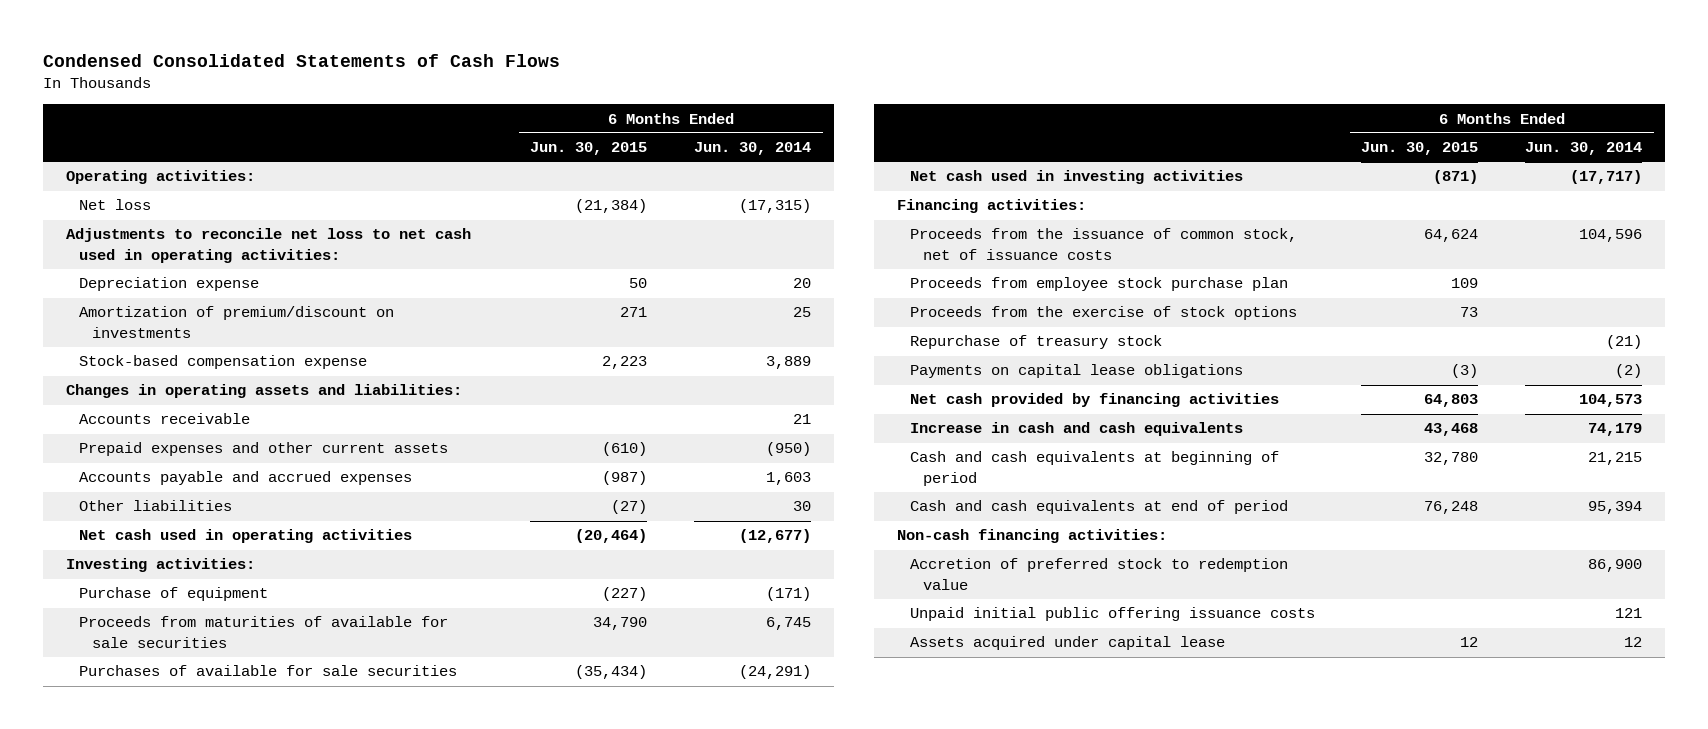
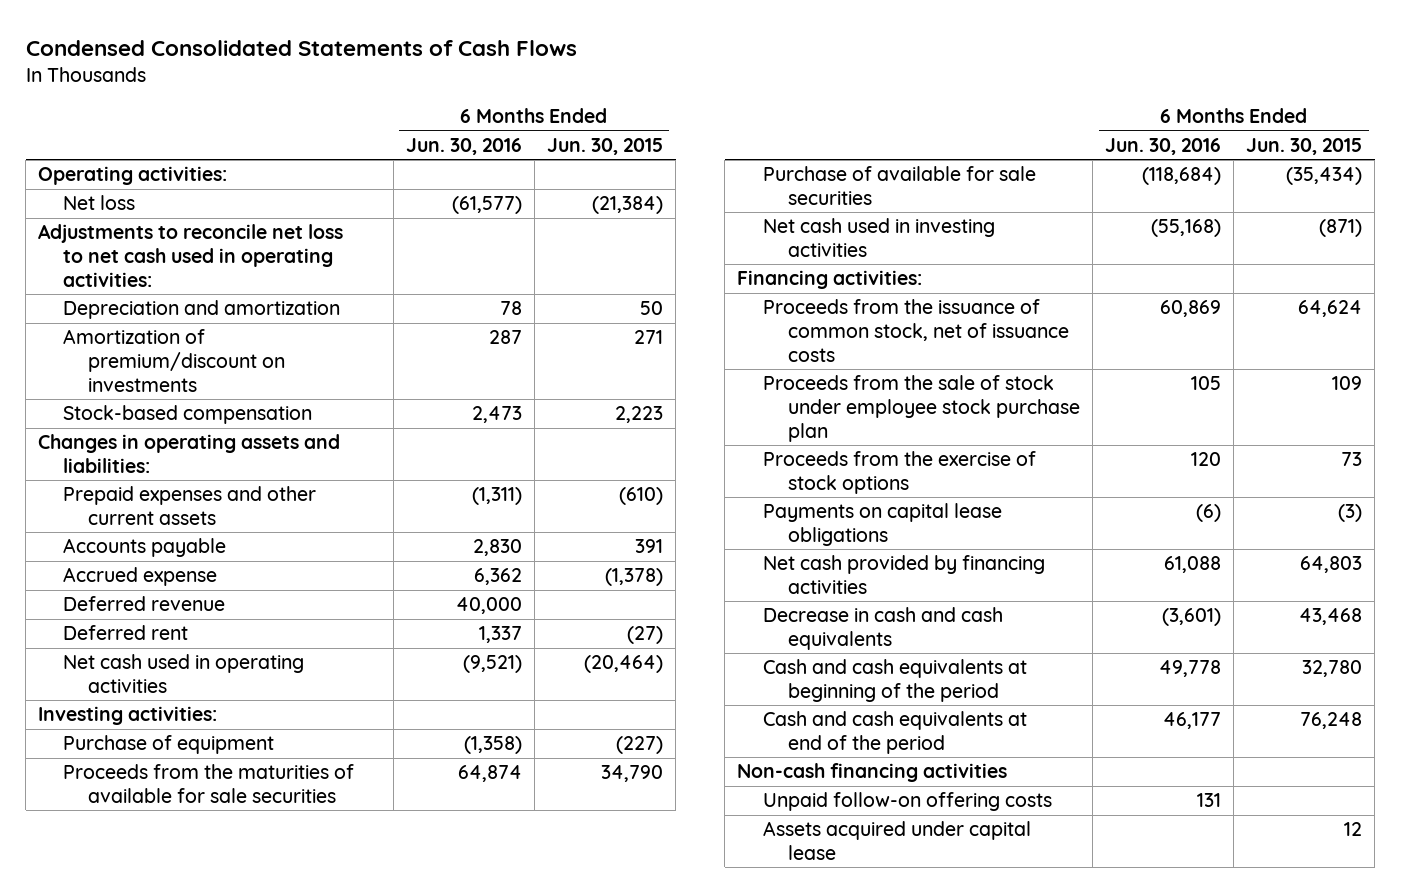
- | 6 Months Ended Jun. 30, 2015 | 6 Months Ended Jun. 30, 2014
+ | 6 Months Ended Jun. 30, 2016 | 6 Months Ended Jun. 30, 2015
- Depreciation expense | 50 | 20
+ Depreciation and amortization | 78 | 50
- Stock-based compensation expense | 2,223 | 3,889
+ Stock-based compensation | 2,473 | 2,223
- Accounts receivable | | 21
- Accounts payable and accrued expenses | (987) | 1,603
- Other liabilities | (27) | 30
+ Accounts payable | 2,830 | 391
+ Accrued expense | 6,362 | (1,378)
+ Deferred revenue | 40,000 |
+ Deferred rent | 1,337 | (27)
- Proceeds from maturities of available for sale securities | 34,790 | 6,745
- Purchases of available for sale securities | (35,434) | (24,291)
+ Proceeds from the maturities of available for sale securities | 64,874 | 34,790
+ Purchase of available for sale securities | (118,684) | (35,434)
- Proceeds from employee stock purchase plan | 109 |
+ Proceeds from the sale of stock under employee stock purchase plan | 105 | 109
- Repurchase of treasury stock | | (21)
- Increase in cash and cash equivalents | 43,468 | 74,179
- Cash and cash equivalents at beginning of period | 32,780 | 21,215
- Cash and cash equivalents at end of period | 76,248 | 95,394
- Non-cash financing activities:
- Accretion of preferred stock to redemption value | | 86,900
- Unpaid initial public offering issuance costs | | 121
+ Decrease in cash and cash equivalents | (3,601) | 43,468
+ Cash and cash equivalents at beginning of the period | 49,778 | 32,780
+ Cash and cash equivalents at end of the period | 46,177 | 76,248
+ Non-cash financing activities
+ Unpaid follow-on offering costs | 131 |

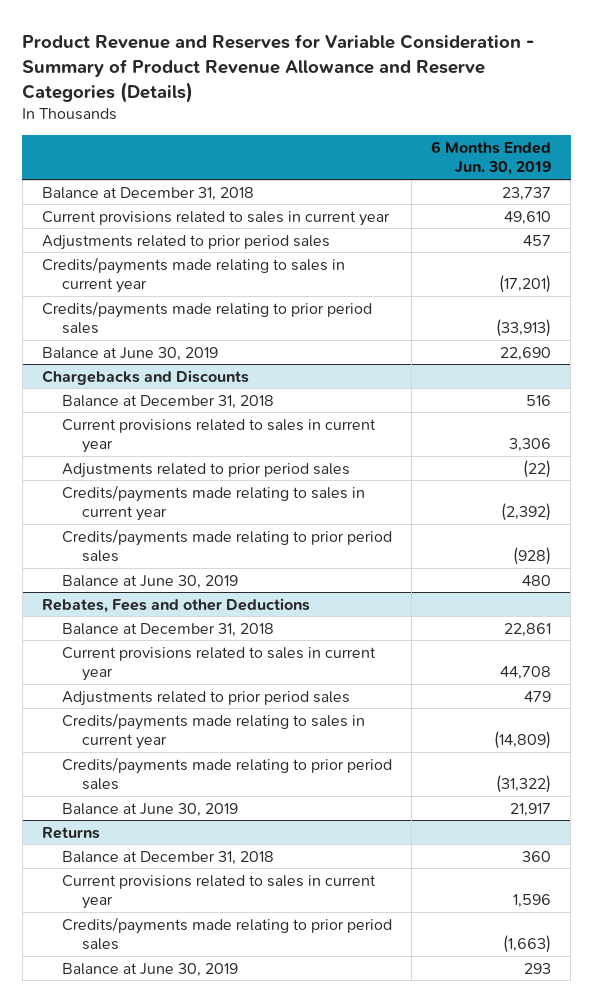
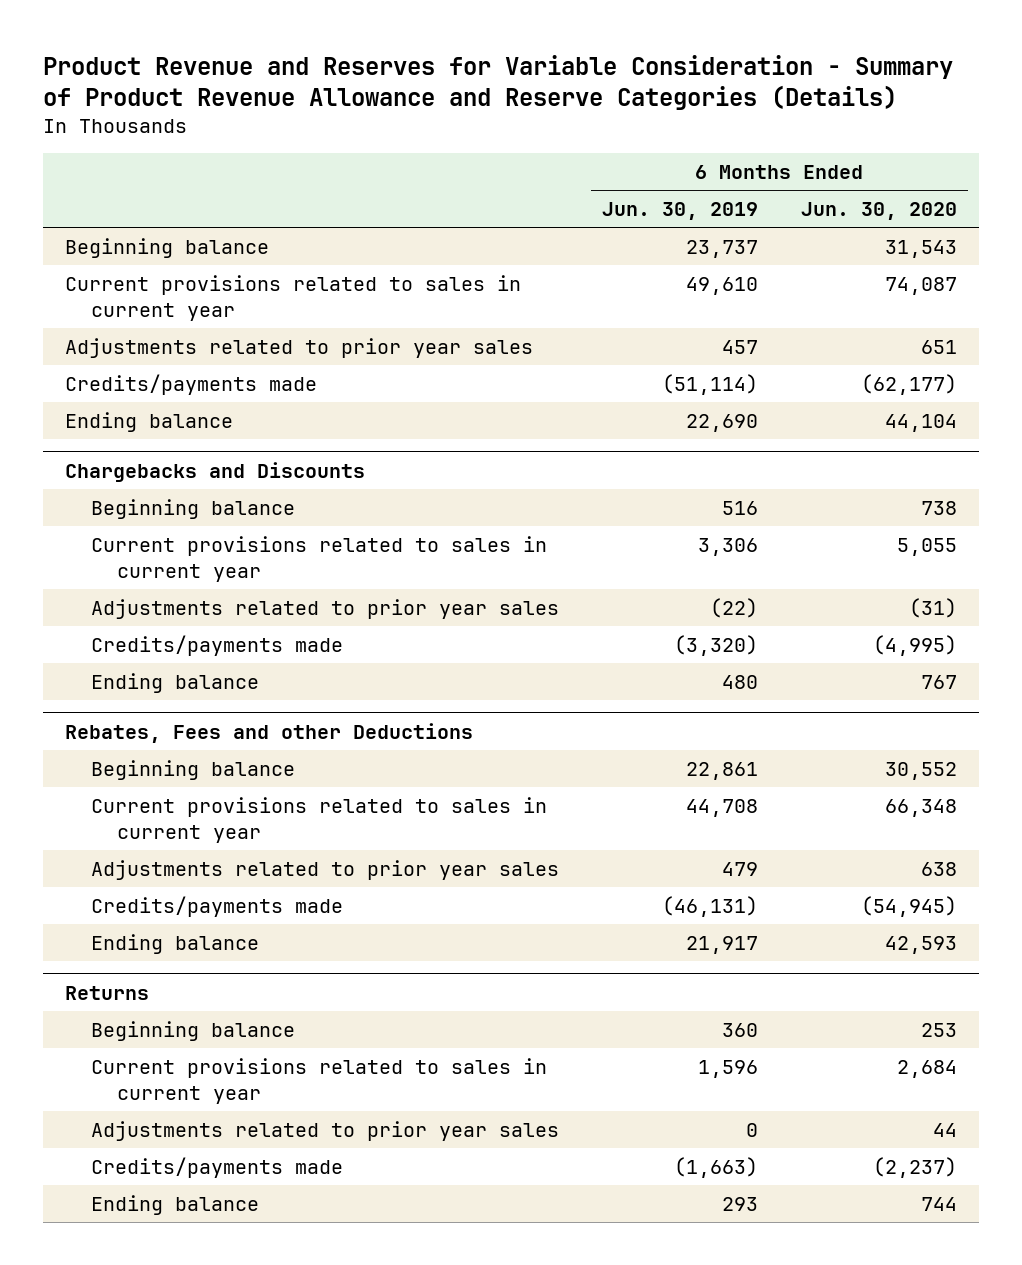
- | 6 Months Ended Jun. 30, 2019
+ | 6 Months Ended Jun. 30, 2019 | 6 Months Ended Jun. 30, 2020
- Balance at December 31, 2018 | 23,737
+ Beginning balance | 23,737 | 31,543
- Adjustments related to prior period sales | 457
- Credits/payments made relating to sales in current year | (17,201)
- Credits/payments made relating to prior period sales | (33,913)
- Balance at June 30, 2019 | 22,690
+ Adjustments related to prior year sales | 457 | 651
+ Credits/payments made | (51,114) | (62,177)
+ Ending balance | 22,690 | 44,104
@ Chargebacks and Discounts
- Balance at December 31, 2018 | 516
+ Beginning balance | 516 | 738
- Adjustments related to prior period sales | (22)
- Credits/payments made relating to sales in current year | (2,392)
- Credits/payments made relating to prior period sales | (928)
- Balance at June 30, 2019 | 480
+ Adjustments related to prior year sales | (22) | (31)
+ Credits/payments made | (3,320) | (4,995)
+ Ending balance | 480 | 767
@ Rebates, Fees and other Deductions
- Balance at December 31, 2018 | 22,861
+ Beginning balance | 22,861 | 30,552
- Adjustments related to prior period sales | 479
- Credits/payments made relating to sales in current year | (14,809)
- Credits/payments made relating to prior period sales | (31,322)
- Balance at June 30, 2019 | 21,917
+ Adjustments related to prior year sales | 479 | 638
+ Credits/payments made | (46,131) | (54,945)
+ Ending balance | 21,917 | 42,593
@ Returns
- Balance at December 31, 2018 | 360
+ Beginning balance | 360 | 253
- Credits/payments made relating to prior period sales | (1,663)
- Balance at June 30, 2019 | 293
+ Adjustments related to prior year sales | 0 | 44
+ Credits/payments made | (1,663) | (2,237)
+ Ending balance | 293 | 744

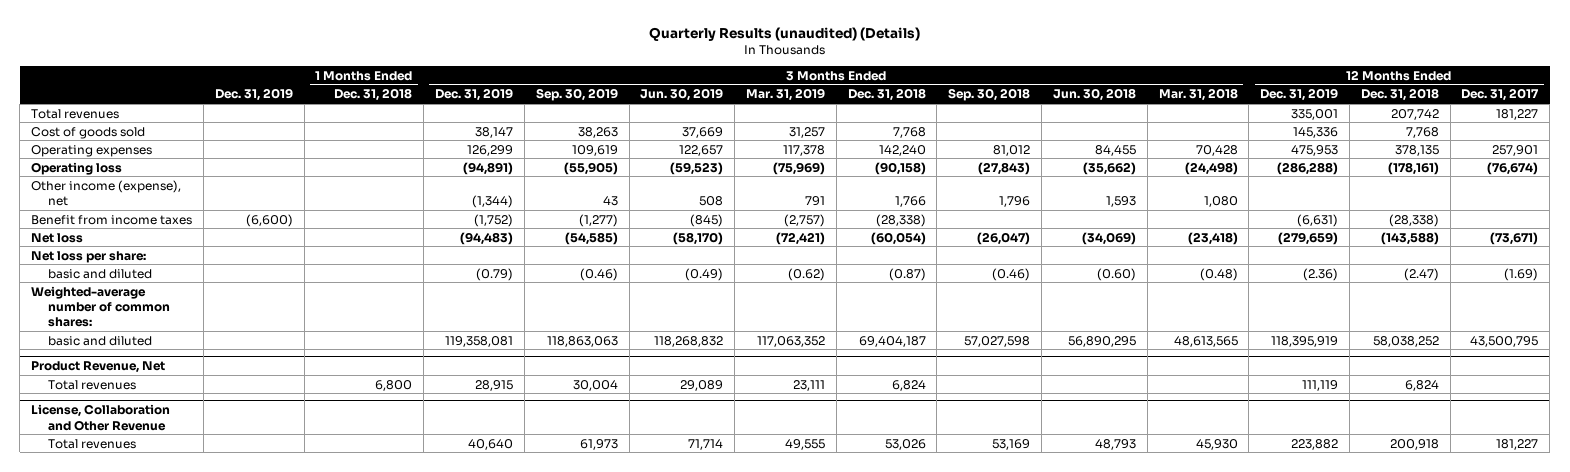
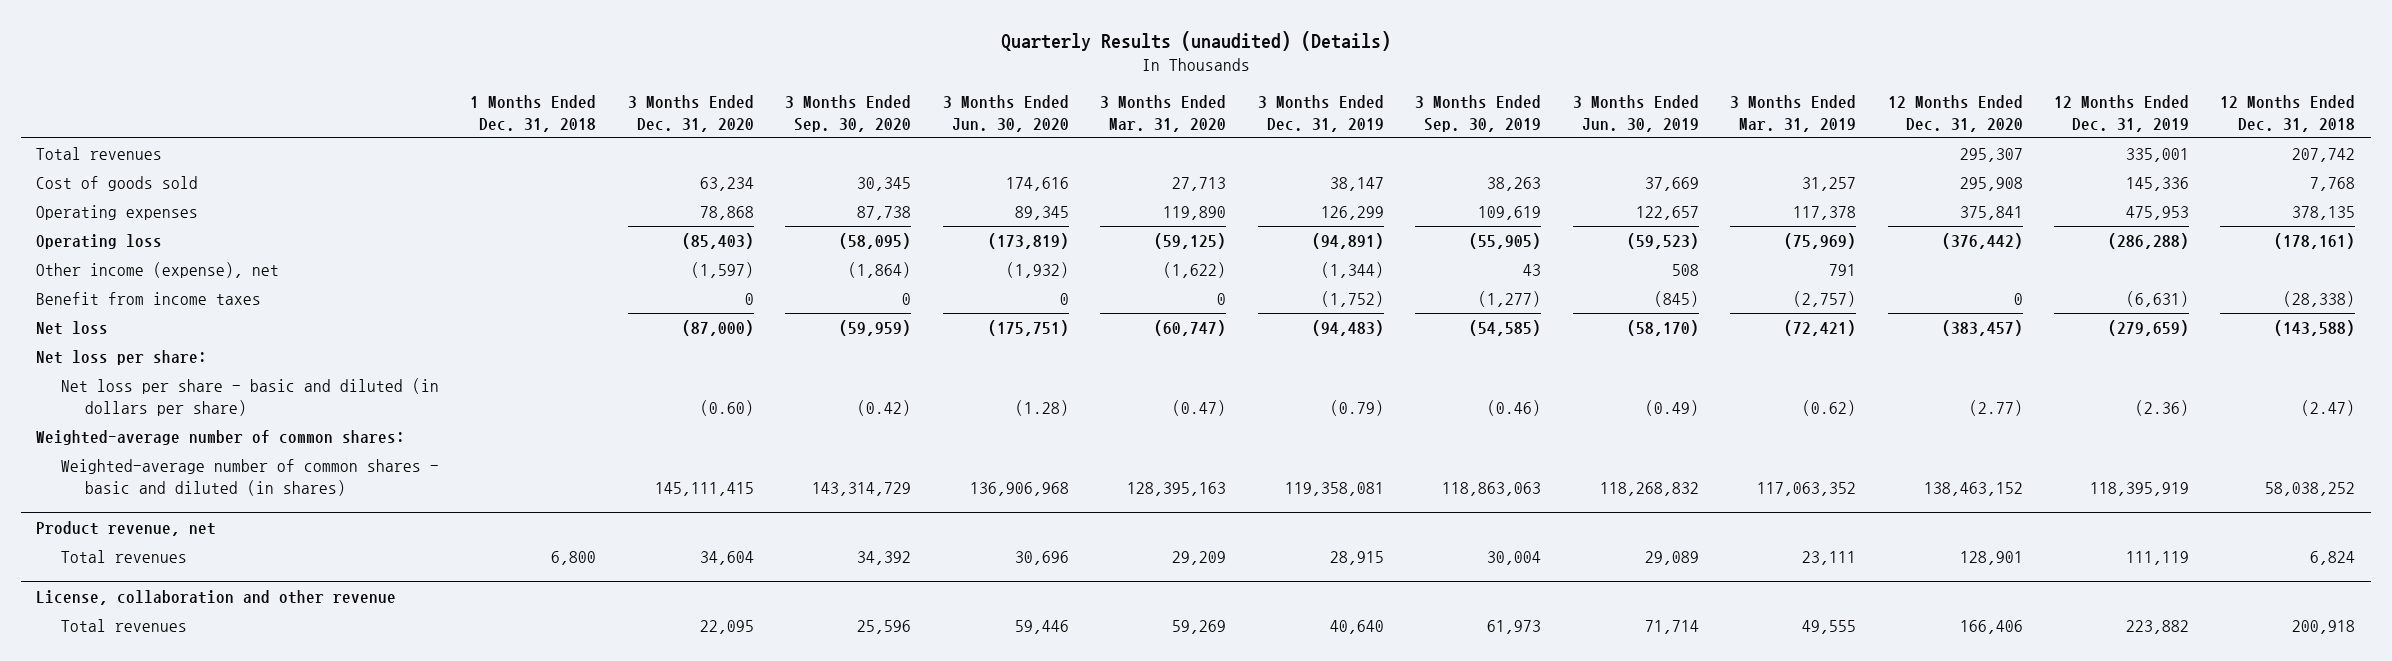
- | Dec. 31, 2019 | 1 Months Ended Dec. 31, 2018 | 3 Months Ended Dec. 31, 2019 | 3 Months Ended Sep. 30, 2019 | 3 Months Ended Jun. 30, 2019 | 3 Months Ended Mar. 31, 2019 | 3 Months Ended Dec. 31, 2018 | 3 Months Ended Sep. 30, 2018 | 3 Months Ended Jun. 30, 2018 | 3 Months Ended Mar. 31, 2018 | 12 Months Ended Dec. 31, 2019 | 12 Months Ended Dec. 31, 2018 | 12 Months Ended Dec. 31, 2017
+ | 1 Months Ended Dec. 31, 2018 | 3 Months Ended Dec. 31, 2020 | 3 Months Ended Sep. 30, 2020 | 3 Months Ended Jun. 30, 2020 | 3 Months Ended Mar. 31, 2020 | 3 Months Ended Dec. 31, 2019 | 3 Months Ended Sep. 30, 2019 | 3 Months Ended Jun. 30, 2019 | 3 Months Ended Mar. 31, 2019 | 12 Months Ended Dec. 31, 2020 | 12 Months Ended Dec. 31, 2019 | 12 Months Ended Dec. 31, 2018
- basic and diluted | | | (0.79) | (0.46) | (0.49) | (0.62) | (0.87) | (0.46) | (0.60) | (0.48) | (2.36) | (2.47) | (1.69)
+ Net loss per share - basic and diluted (in dollars per share) | | (0.60) | (0.42) | (1.28) | (0.47) | (0.79) | (0.46) | (0.49) | (0.62) | (2.77) | (2.36) | (2.47)
- basic and diluted | | | 119,358,081 | 118,863,063 | 118,268,832 | 117,063,352 | 69,404,187 | 57,027,598 | 56,890,295 | 48,613,565 | 118,395,919 | 58,038,252 | 43,500,795
- Product Revenue, Net
+ Weighted-average number of common shares - basic and diluted (in shares) | | 145,111,415 | 143,314,729 | 136,906,968 | 128,395,163 | 119,358,081 | 118,863,063 | 118,268,832 | 117,063,352 | 138,463,152 | 118,395,919 | 58,038,252
+ Product revenue, net
- License, Collaboration and Other Revenue
+ License, collaboration and other revenue

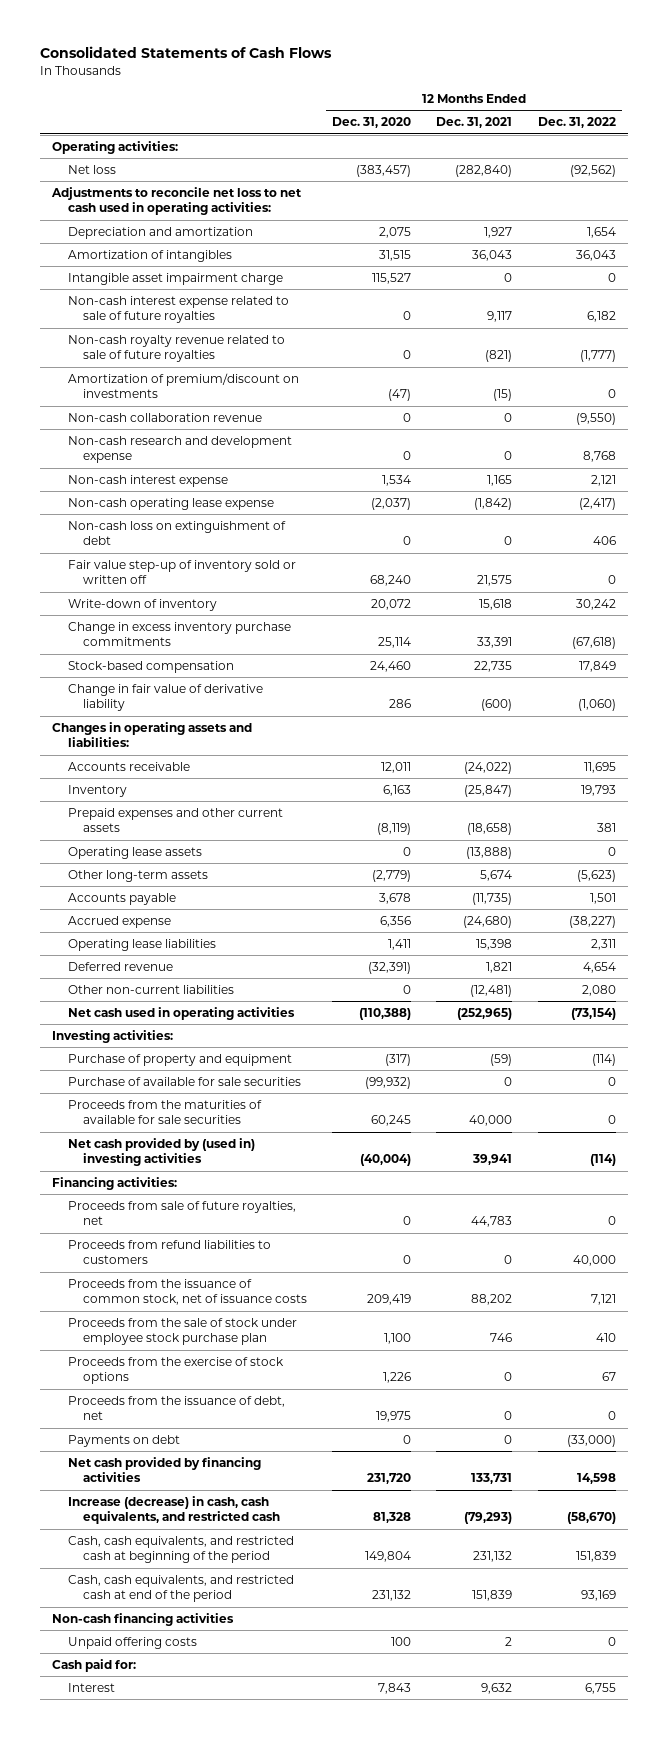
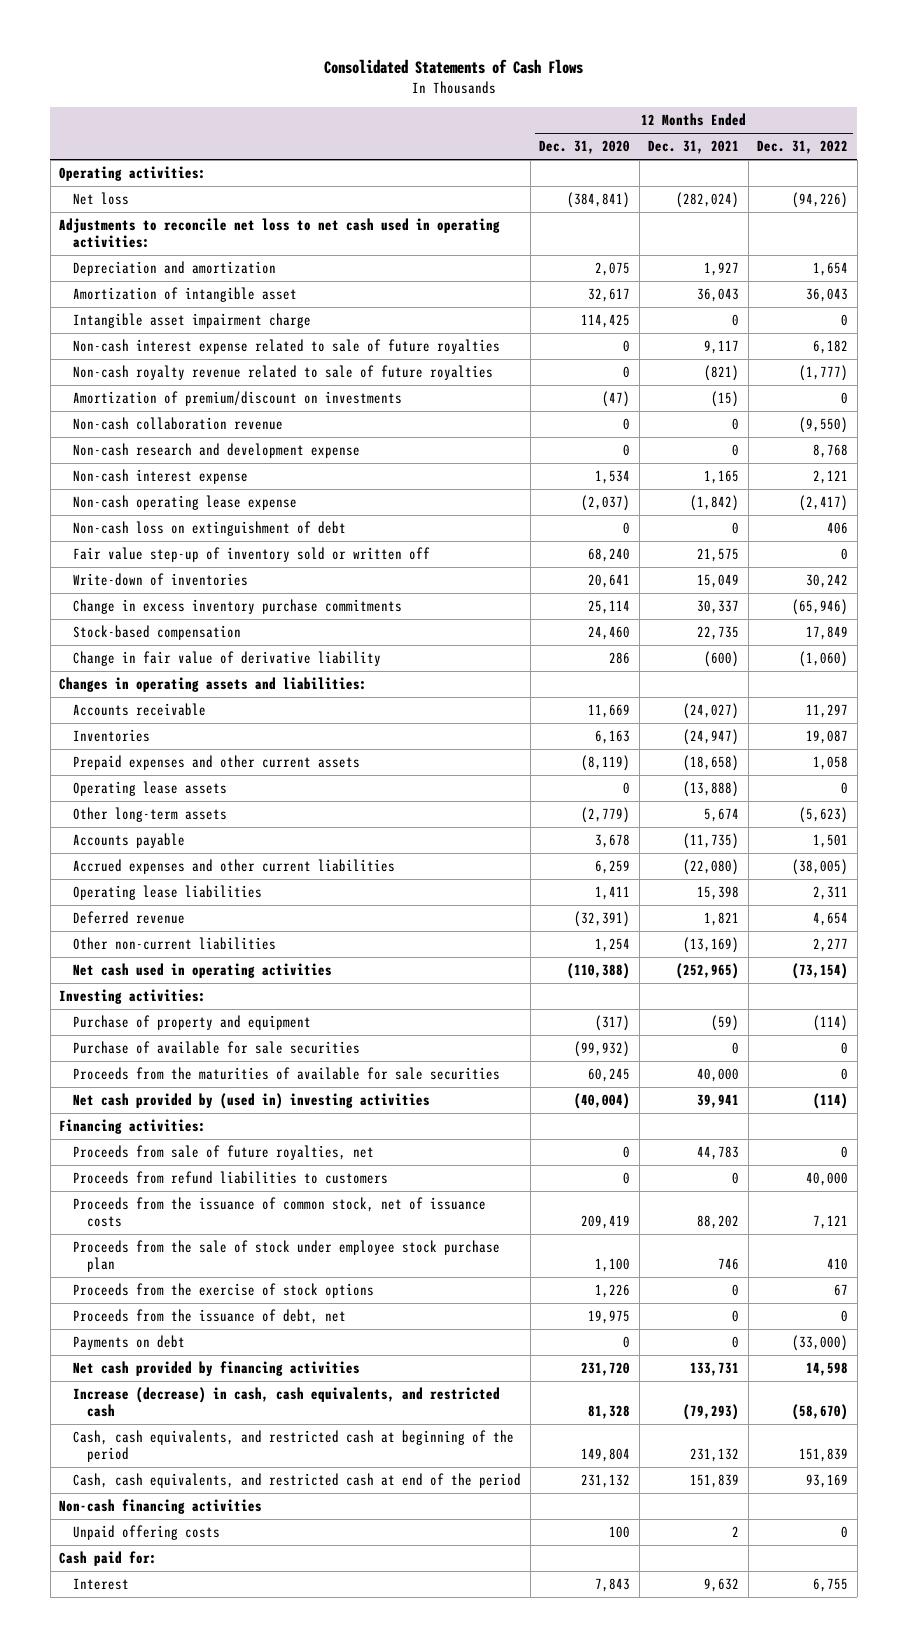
- Net loss | (383,457) | (282,840) | (92,562)
+ Net loss | (384,841) | (282,024) | (94,226)
- Amortization of intangibles | 31,515 | 36,043 | 36,043
- Intangible asset impairment charge | 115,527 | 0 | 0
+ Amortization of intangible asset | 32,617 | 36,043 | 36,043
+ Intangible asset impairment charge | 114,425 | 0 | 0
- Write-down of inventory | 20,072 | 15,618 | 30,242
- Change in excess inventory purchase commitments | 25,114 | 33,391 | (67,618)
+ Write-down of inventories | 20,641 | 15,049 | 30,242
+ Change in excess inventory purchase commitments | 25,114 | 30,337 | (65,946)
- Accounts receivable | 12,011 | (24,022) | 11,695
- Inventory | 6,163 | (25,847) | 19,793
- Prepaid expenses and other current assets | (8,119) | (18,658) | 381
+ Accounts receivable | 11,669 | (24,027) | 11,297
+ Inventories | 6,163 | (24,947) | 19,087
+ Prepaid expenses and other current assets | (8,119) | (18,658) | 1,058
- Accrued expense | 6,356 | (24,680) | (38,227)
+ Accrued expenses and other current liabilities | 6,259 | (22,080) | (38,005)
- Other non-current liabilities | 0 | (12,481) | 2,080
+ Other non-current liabilities | 1,254 | (13,169) | 2,277

